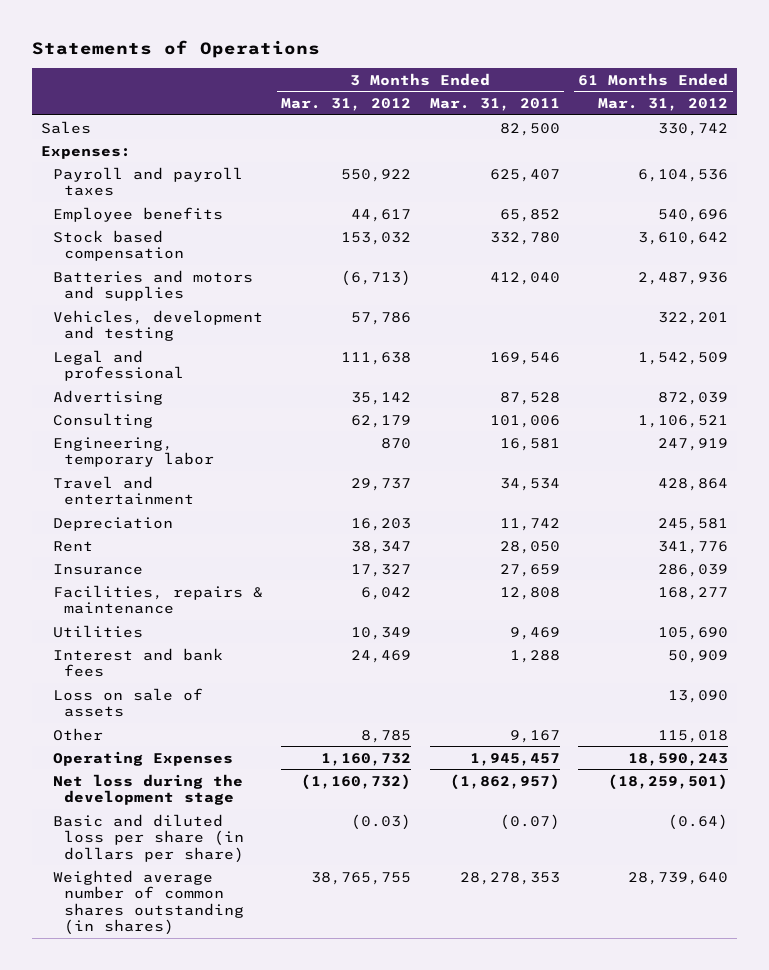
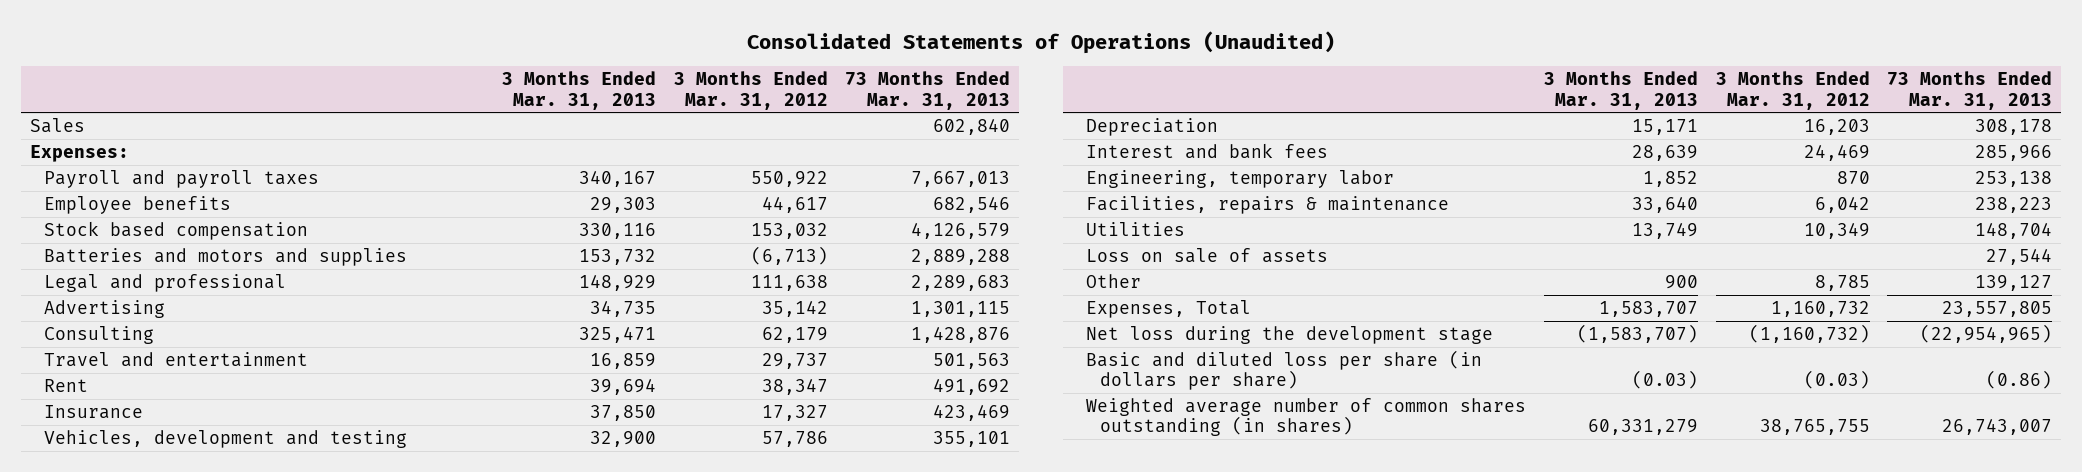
- Statements of Operations
+ Consolidated Statements of Operations (Unaudited)
- | 3 Months Ended Mar. 31, 2012 | 3 Months Ended Mar. 31, 2011 | 61 Months Ended Mar. 31, 2012
+ | 3 Months Ended Mar. 31, 2013 | 3 Months Ended Mar. 31, 2012 | 73 Months Ended Mar. 31, 2013
moved down: Vehicles, development and testing | 32,900 | 57,786 | 355,101
moved down: Depreciation | 15,171 | 16,203 | 308,178
moved up: Interest and bank fees | 28,639 | 24,469 | 285,966
moved down: Engineering, temporary labor | 1,852 | 870 | 253,138
- Operating Expenses | 1,160,732 | 1,945,457 | 18,590,243
+ Expenses, Total | 1,583,707 | 1,160,732 | 23,557,805

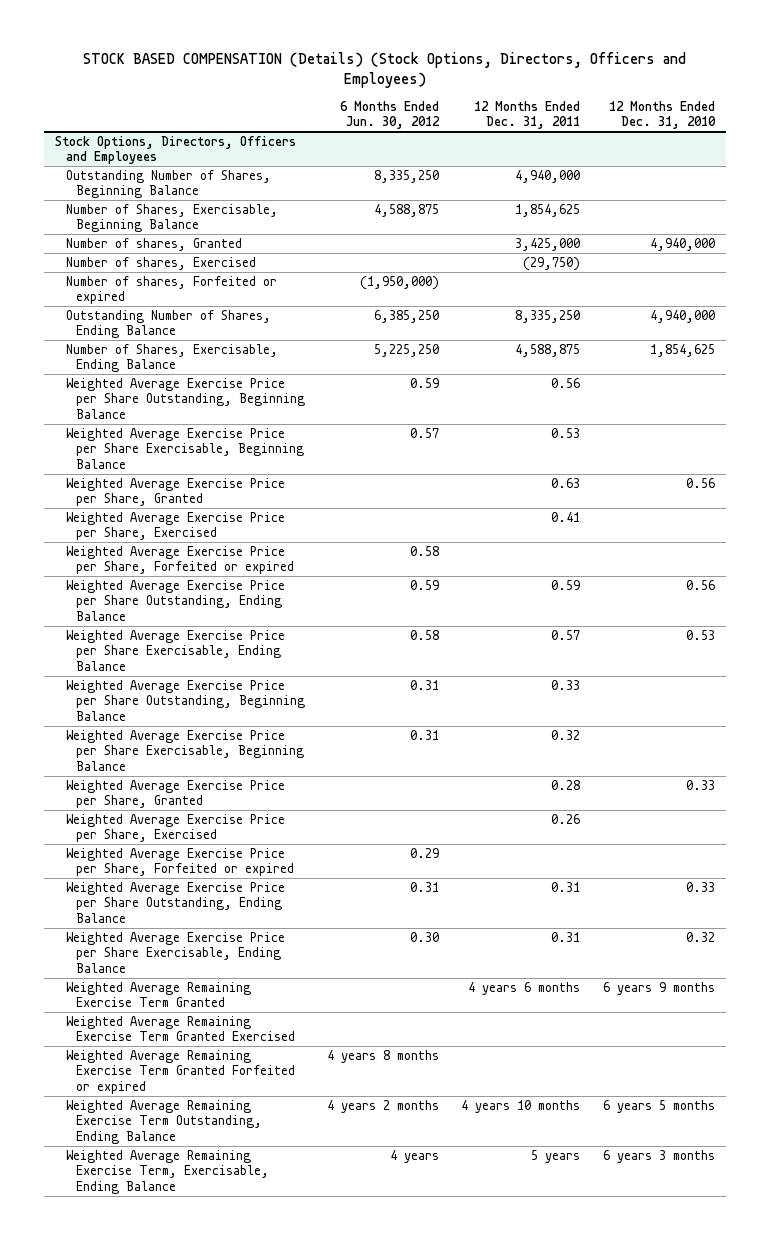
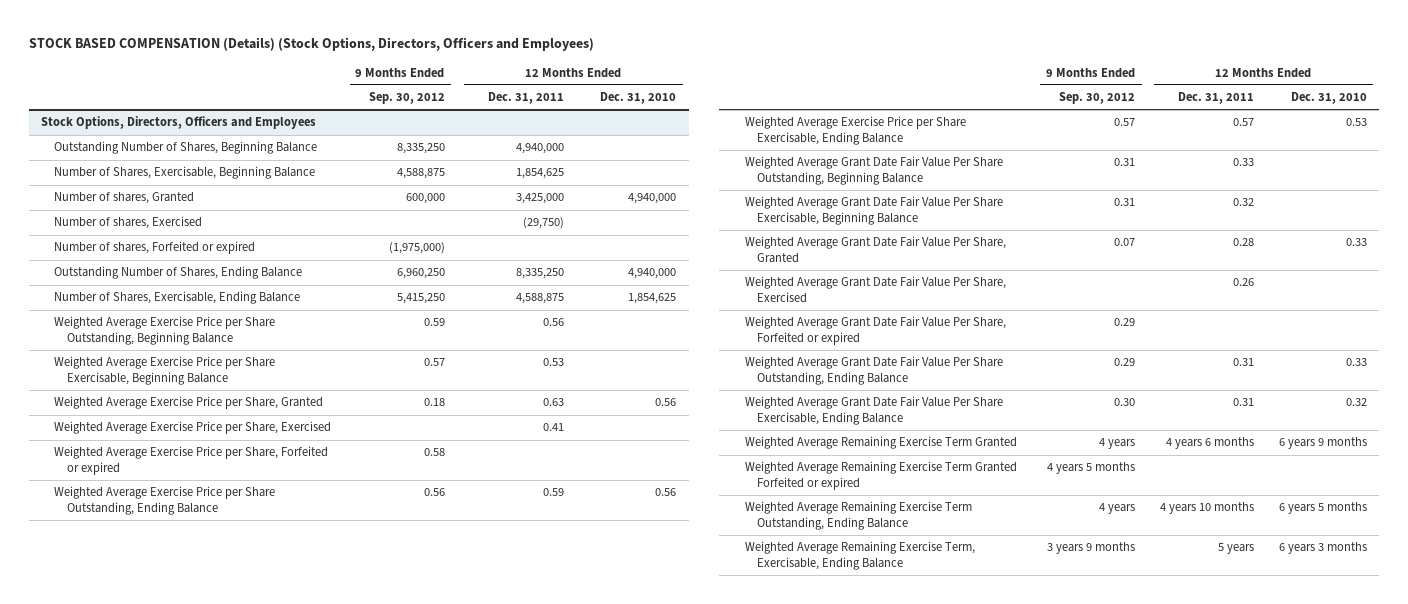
- | 6 Months Ended Jun. 30, 2012 | 12 Months Ended Dec. 31, 2011 | 12 Months Ended Dec. 31, 2010
+ | 9 Months Ended Sep. 30, 2012 | 12 Months Ended Dec. 31, 2011 | 12 Months Ended Dec. 31, 2010
@ Stock Options, Directors, Officers and Employees
- Weighted Average Exercise Price per Share Outstanding, Beginning Balance | 0.31 | 0.33 |
- Weighted Average Exercise Price per Share Exercisable, Beginning Balance | 0.31 | 0.32 |
- Weighted Average Exercise Price per Share, Granted | | 0.28 | 0.33
- Weighted Average Exercise Price per Share, Exercised | | 0.26 |
- Weighted Average Exercise Price per Share, Forfeited or expired | 0.29 | |
- Weighted Average Exercise Price per Share Outstanding, Ending Balance | 0.31 | 0.31 | 0.33
- Weighted Average Exercise Price per Share Exercisable, Ending Balance | 0.30 | 0.31 | 0.32
+ Weighted Average Grant Date Fair Value Per Share Outstanding, Beginning Balance | 0.31 | 0.33 |
+ Weighted Average Grant Date Fair Value Per Share Exercisable, Beginning Balance | 0.31 | 0.32 |
+ Weighted Average Grant Date Fair Value Per Share, Granted | 0.07 | 0.28 | 0.33
+ Weighted Average Grant Date Fair Value Per Share, Exercised | | 0.26 |
+ Weighted Average Grant Date Fair Value Per Share, Forfeited or expired | 0.29 | |
+ Weighted Average Grant Date Fair Value Per Share Outstanding, Ending Balance | 0.29 | 0.31 | 0.33
+ Weighted Average Grant Date Fair Value Per Share Exercisable, Ending Balance | 0.30 | 0.31 | 0.32
- Weighted Average Remaining Exercise Term Granted Exercised

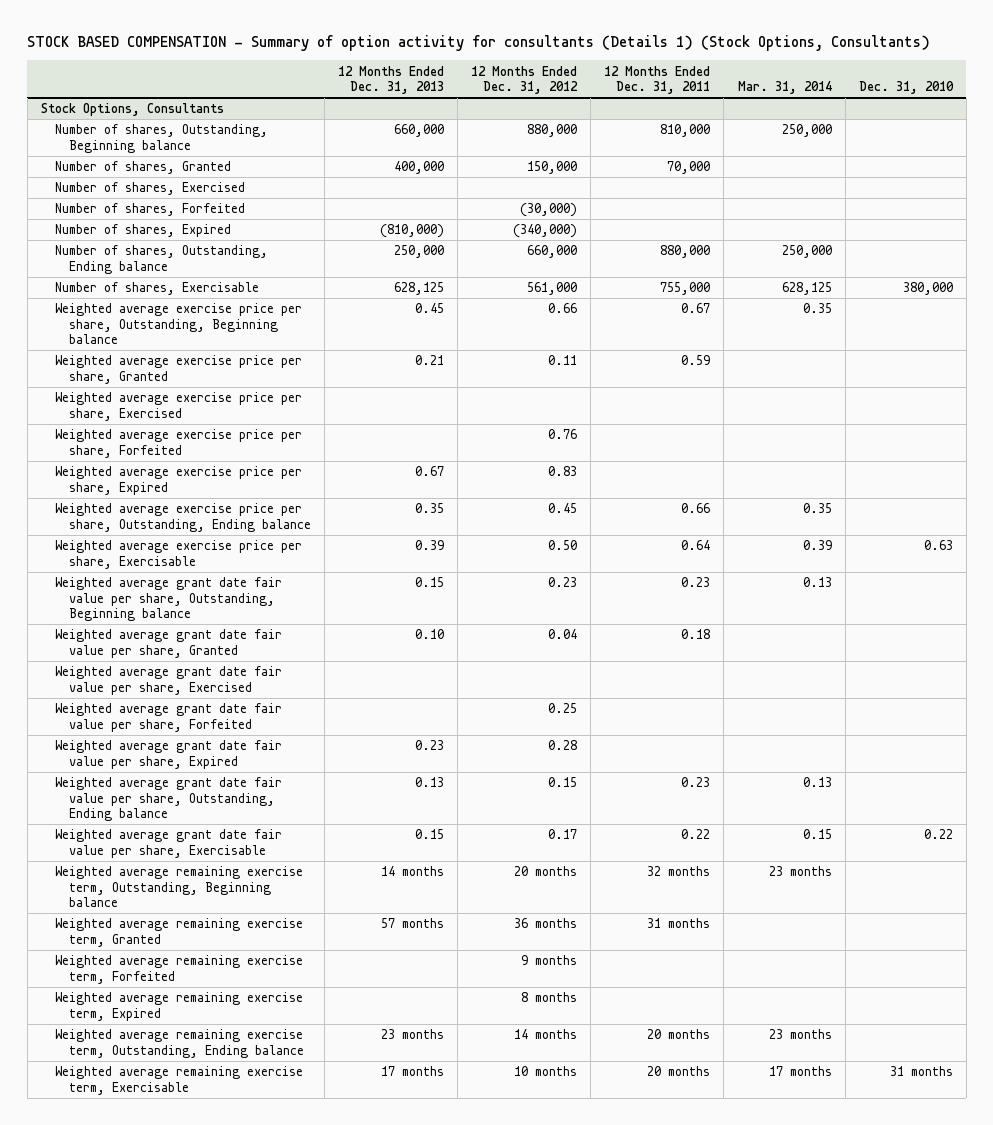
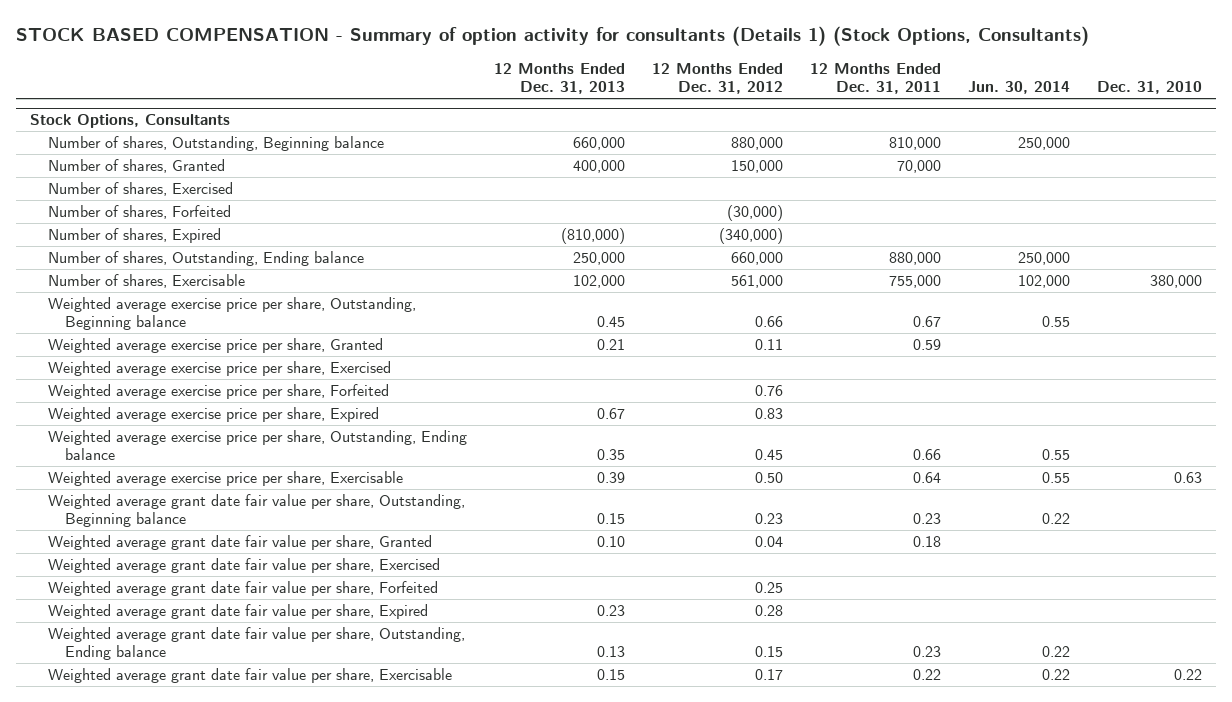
- | 12 Months Ended Dec. 31, 2013 | 12 Months Ended Dec. 31, 2012 | 12 Months Ended Dec. 31, 2011 | Mar. 31, 2014 | Dec. 31, 2010
+ | 12 Months Ended Dec. 31, 2013 | 12 Months Ended Dec. 31, 2012 | 12 Months Ended Dec. 31, 2011 | Jun. 30, 2014 | Dec. 31, 2010
@ Stock Options, Consultants
- Number of shares, Exercisable | 628,125 | 561,000 | 755,000 | 628,125 | 380,000
+ Number of shares, Exercisable | 102,000 | 561,000 | 755,000 | 102,000 | 380,000
- Weighted average remaining exercise term, Outstanding, Beginning balance | 14 months | 20 months | 32 months | 23 months |
- Weighted average remaining exercise term, Granted | 57 months | 36 months | 31 months | |
- Weighted average remaining exercise term, Forfeited | | 9 months | | |
- Weighted average remaining exercise term, Expired | | 8 months | | |
- Weighted average remaining exercise term, Outstanding, Ending balance | 23 months | 14 months | 20 months | 23 months |
- Weighted average remaining exercise term, Exercisable | 17 months | 10 months | 20 months | 17 months | 31 months

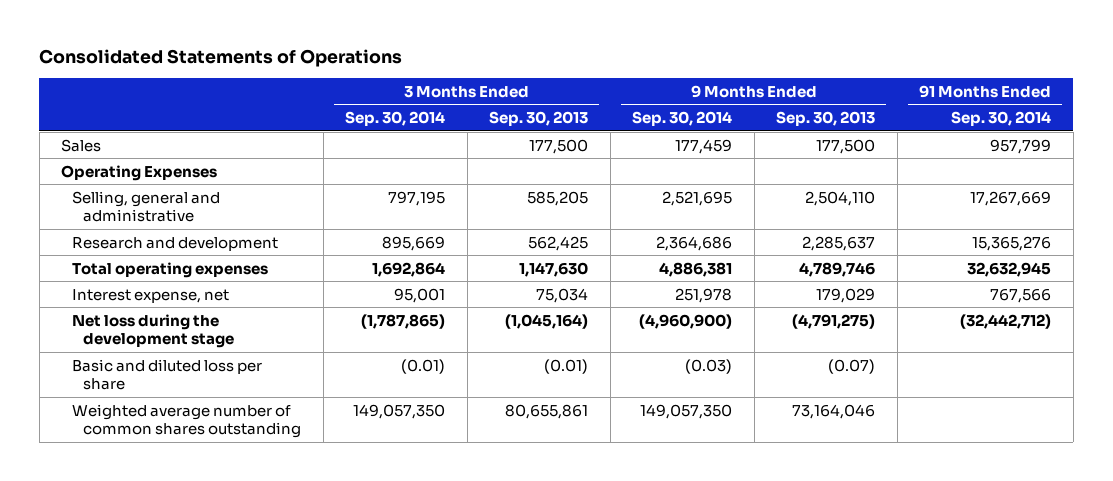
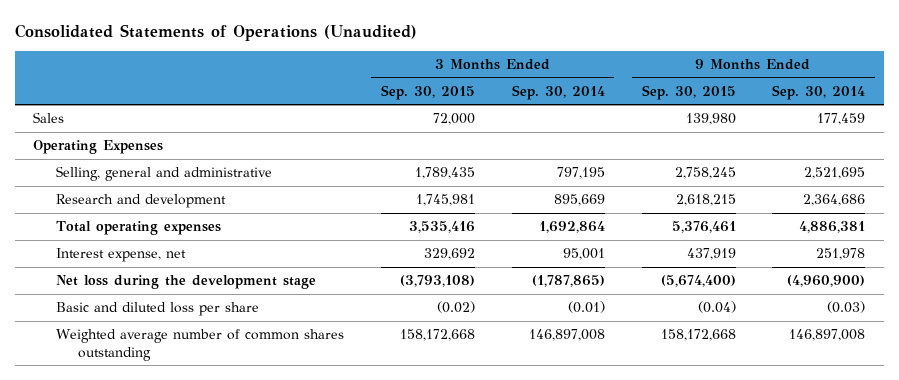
- Consolidated Statements of Operations
+ Consolidated Statements of Operations (Unaudited)
- | 3 Months Ended Sep. 30, 2014 | 3 Months Ended Sep. 30, 2013 | 9 Months Ended Sep. 30, 2014 | 9 Months Ended Sep. 30, 2013 | 91 Months Ended Sep. 30, 2014
+ | 3 Months Ended Sep. 30, 2015 | 3 Months Ended Sep. 30, 2014 | 9 Months Ended Sep. 30, 2015 | 9 Months Ended Sep. 30, 2014
- Weighted average number of common shares outstanding | 149,057,350 | 80,655,861 | 149,057,350 | 73,164,046 |
+ Weighted average number of common shares outstanding | 158,172,668 | 146,897,008 | 158,172,668 | 146,897,008

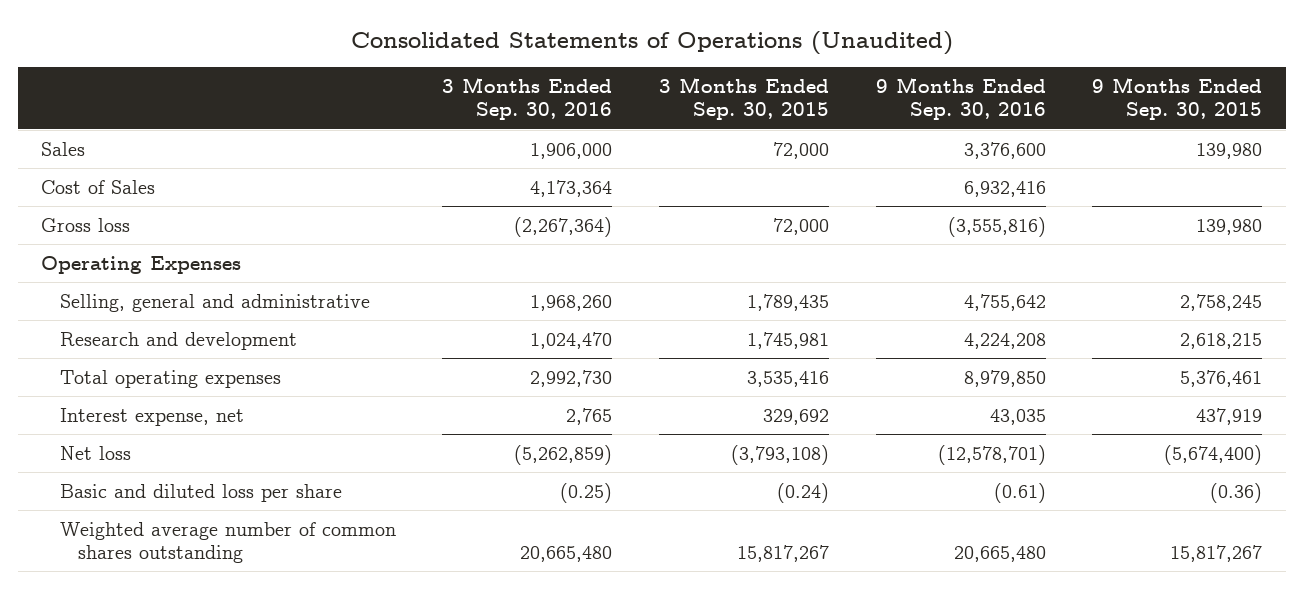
- | 3 Months Ended Sep. 30, 2015 | 3 Months Ended Sep. 30, 2014 | 9 Months Ended Sep. 30, 2015 | 9 Months Ended Sep. 30, 2014
+ | 3 Months Ended Sep. 30, 2016 | 3 Months Ended Sep. 30, 2015 | 9 Months Ended Sep. 30, 2016 | 9 Months Ended Sep. 30, 2015
+ Cost of Sales | 4,173,364 | | 6,932,416 |
+ Gross loss | (2,267,364) | 72,000 | (3,555,816) | 139,980
- Net loss during the development stage | (3,793,108) | (1,787,865) | (5,674,400) | (4,960,900)
- Basic and diluted loss per share | (0.02) | (0.01) | (0.04) | (0.03)
- Weighted average number of common shares outstanding | 158,172,668 | 146,897,008 | 158,172,668 | 146,897,008
+ Net loss | (5,262,859) | (3,793,108) | (12,578,701) | (5,674,400)
+ Basic and diluted loss per share | (0.25) | (0.24) | (0.61) | (0.36)
+ Weighted average number of common shares outstanding | 20,665,480 | 15,817,267 | 20,665,480 | 15,817,267

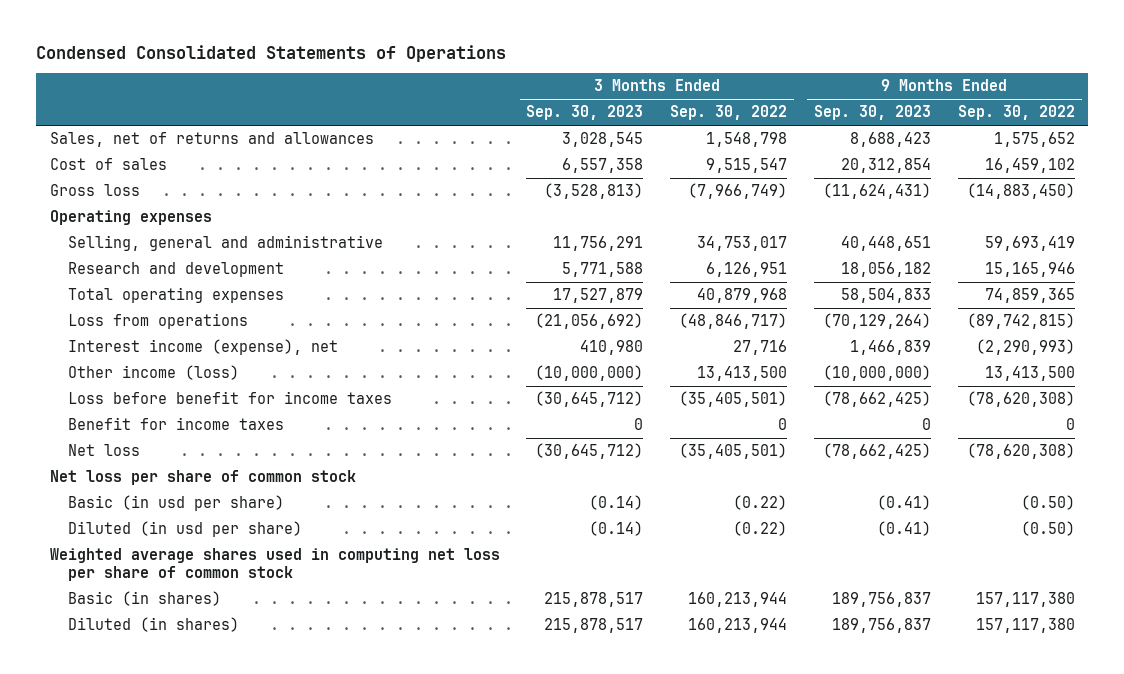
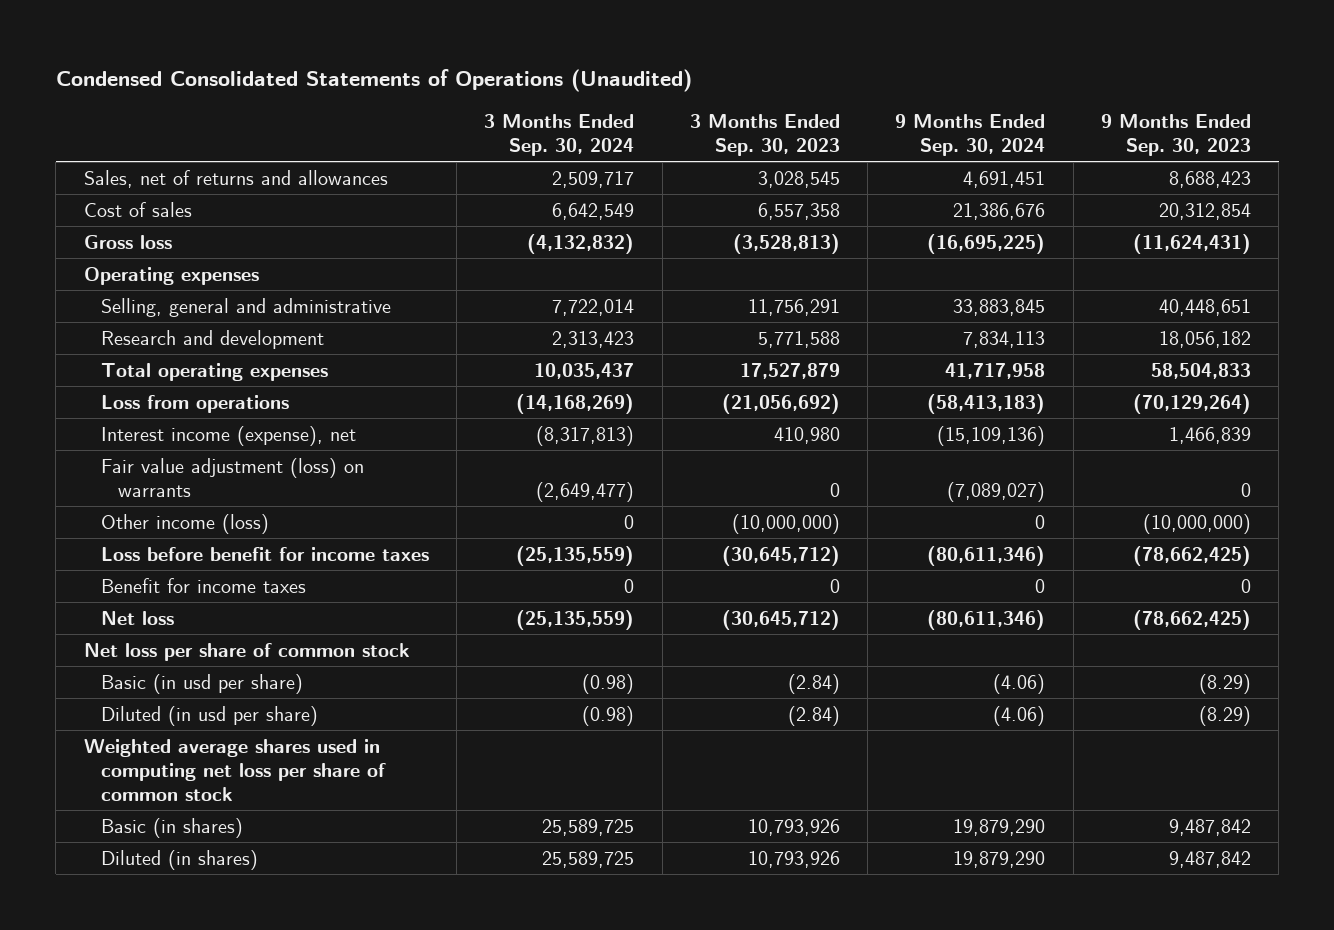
- Condensed Consolidated Statements of Operations
+ Condensed Consolidated Statements of Operations (Unaudited)
- | 3 Months Ended Sep. 30, 2023 | 3 Months Ended Sep. 30, 2022 | 9 Months Ended Sep. 30, 2023 | 9 Months Ended Sep. 30, 2022
+ | 3 Months Ended Sep. 30, 2024 | 3 Months Ended Sep. 30, 2023 | 9 Months Ended Sep. 30, 2024 | 9 Months Ended Sep. 30, 2023
+ Fair value adjustment (loss) on warrants | (2,649,477) | 0 | (7,089,027) | 0
- Basic (in usd per share) | (0.14) | (0.22) | (0.41) | (0.50)
- Diluted (in usd per share) | (0.14) | (0.22) | (0.41) | (0.50)
+ Basic (in usd per share) | (0.98) | (2.84) | (4.06) | (8.29)
+ Diluted (in usd per share) | (0.98) | (2.84) | (4.06) | (8.29)
- Basic (in shares) | 215,878,517 | 160,213,944 | 189,756,837 | 157,117,380
- Diluted (in shares) | 215,878,517 | 160,213,944 | 189,756,837 | 157,117,380
+ Basic (in shares) | 25,589,725 | 10,793,926 | 19,879,290 | 9,487,842
+ Diluted (in shares) | 25,589,725 | 10,793,926 | 19,879,290 | 9,487,842

